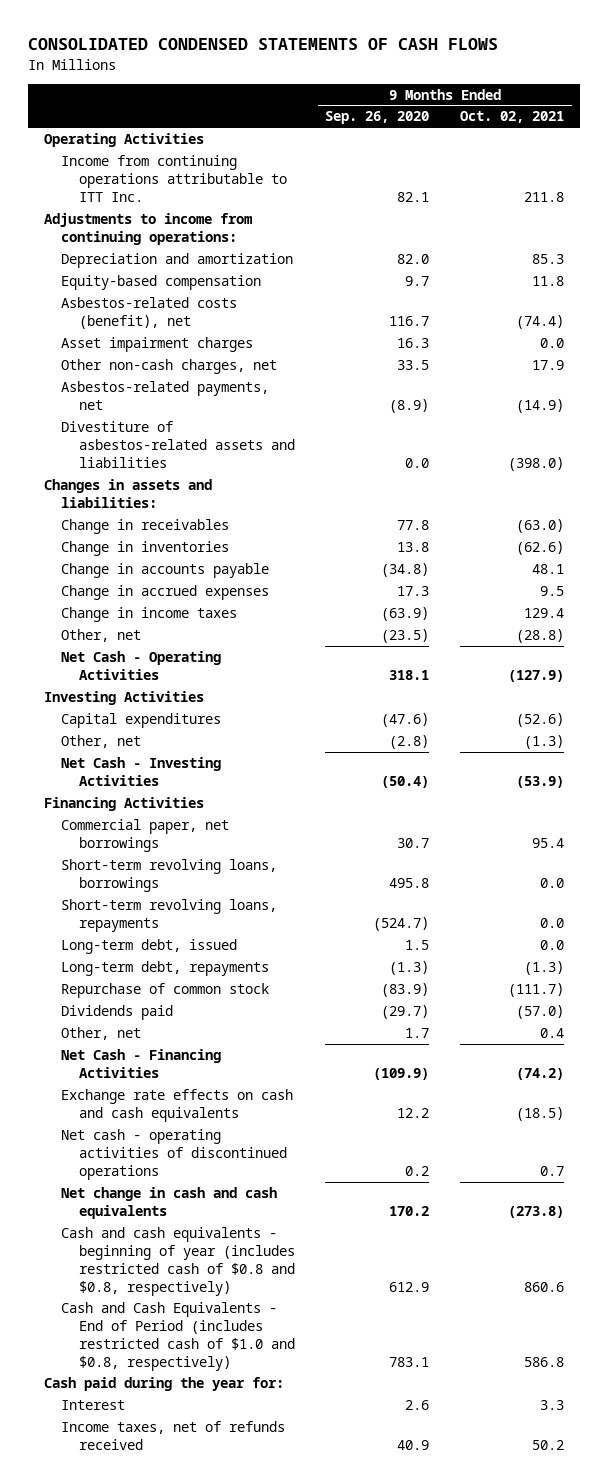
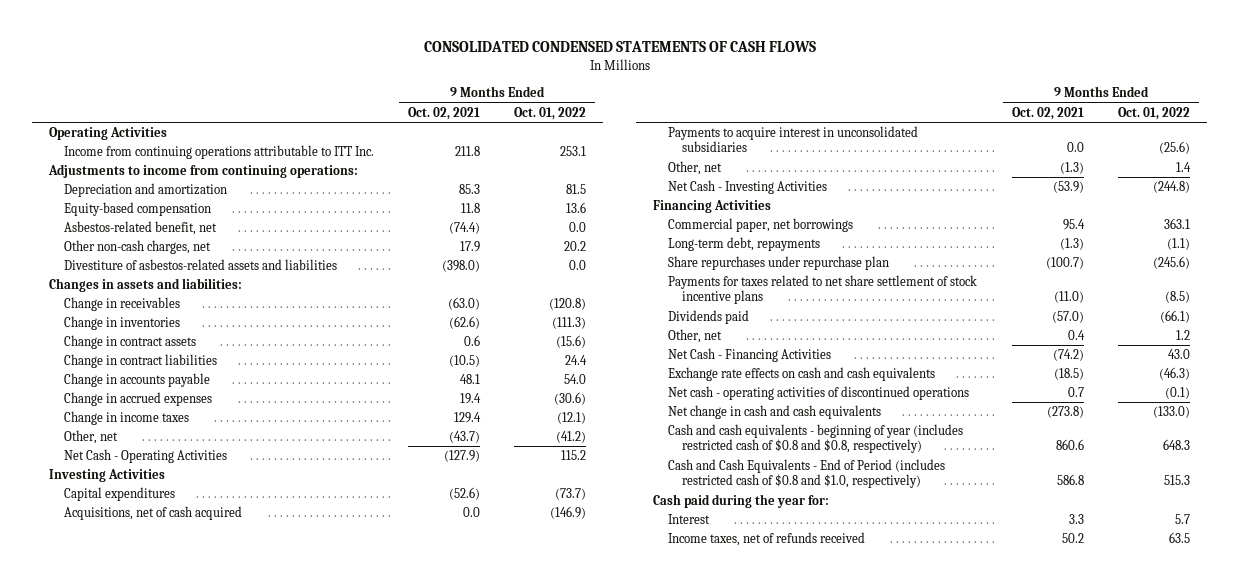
- | 9 Months Ended Sep. 26, 2020 | 9 Months Ended Oct. 02, 2021
+ | 9 Months Ended Oct. 02, 2021 | 9 Months Ended Oct. 01, 2022
- Asbestos-related costs (benefit), net | 116.7 | (74.4)
- Asset impairment charges | 16.3 | 0.0
+ Asbestos-related benefit, net | (74.4) | 0.0
- Asbestos-related payments, net | (8.9) | (14.9)
+ Change in contract assets | 0.6 | (15.6)
+ Change in contract liabilities | (10.5) | 24.4
- Change in accrued expenses | 17.3 | 9.5
+ Change in accrued expenses | 19.4 | (30.6)
- Other, net | (23.5) | (28.8)
+ Other, net | (43.7) | (41.2)
+ Acquisitions, net of cash acquired | 0.0 | (146.9)
+ Payments to acquire interest in unconsolidated subsidiaries | 0.0 | (25.6)
- Short-term revolving loans, borrowings | 495.8 | 0.0
- Short-term revolving loans, repayments | (524.7) | 0.0
- Long-term debt, issued | 1.5 | 0.0
- Repurchase of common stock | (83.9) | (111.7)
+ Share repurchases under repurchase plan | (100.7) | (245.6)
+ Payments for taxes related to net share settlement of stock incentive plans | (11.0) | (8.5)
- Cash and Cash Equivalents - End of Period (includes restricted cash of $1.0 and $0.8, respectively) | 783.1 | 586.8
+ Cash and Cash Equivalents - End of Period (includes restricted cash of $0.8 and $1.0, respectively) | 586.8 | 515.3

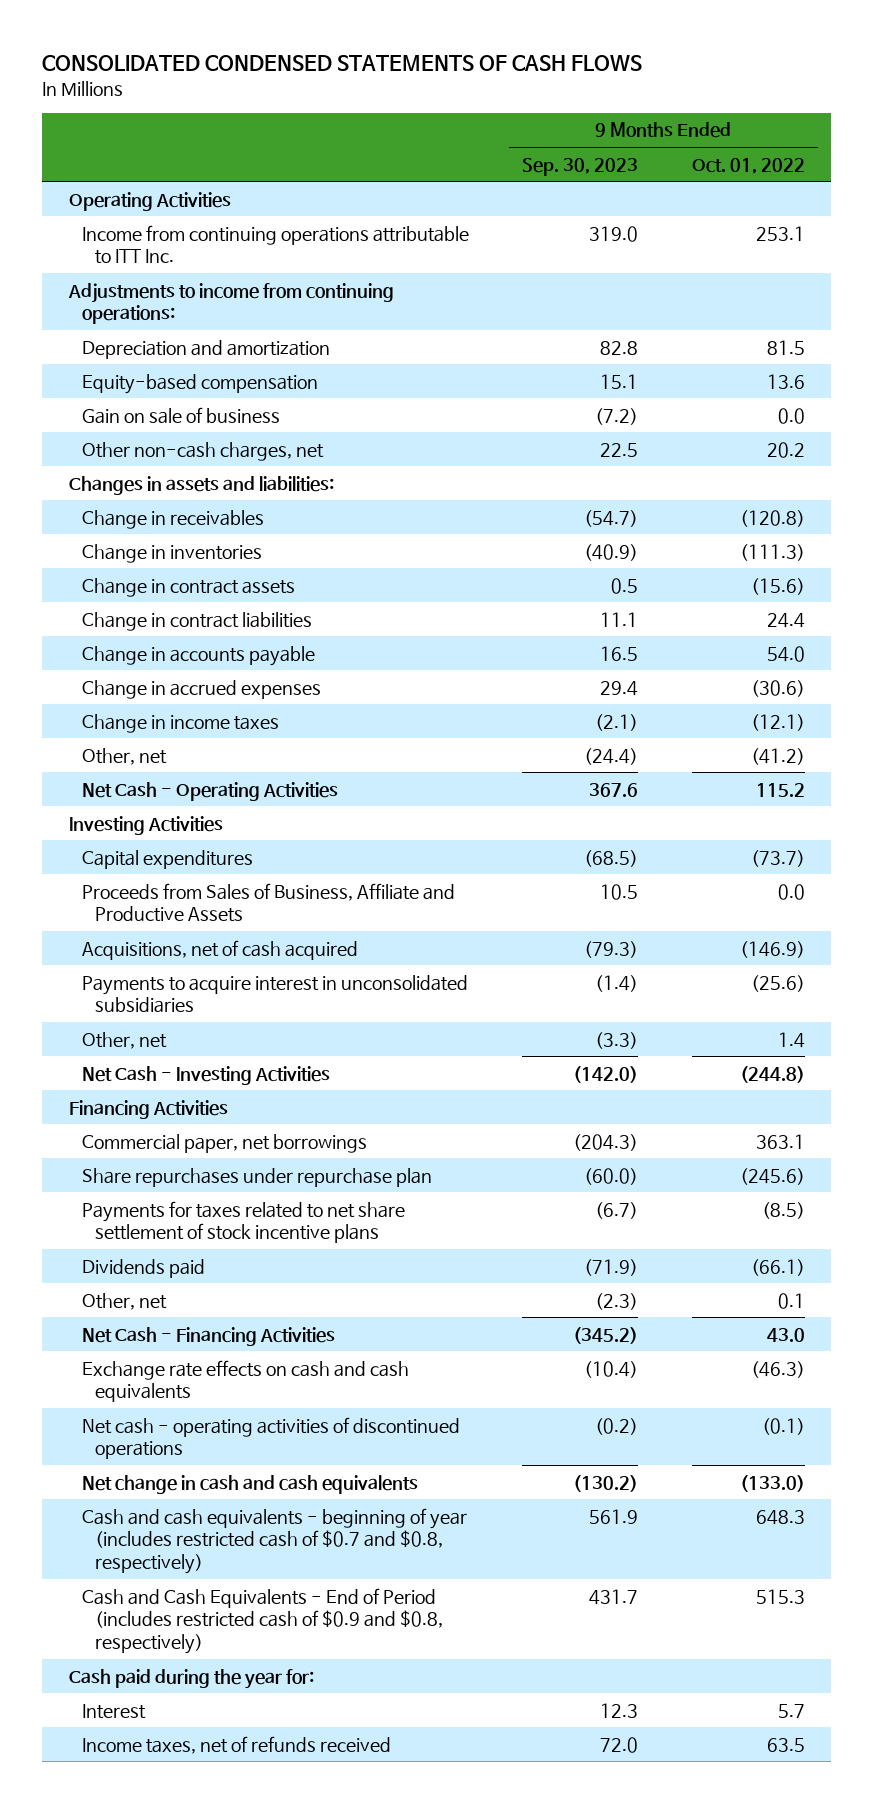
- | 9 Months Ended Oct. 02, 2021 | 9 Months Ended Oct. 01, 2022
+ | 9 Months Ended Sep. 30, 2023 | 9 Months Ended Oct. 01, 2022
- Asbestos-related benefit, net | (74.4) | 0.0
+ Gain on sale of business | (7.2) | 0.0
- Divestiture of asbestos-related assets and liabilities | (398.0) | 0.0
+ Proceeds from Sales of Business, Affiliate and Productive Assets | 10.5 | 0.0
- Long-term debt, repayments | (1.3) | (1.1)
- Other, net | 0.4 | 1.2
+ Other, net | (2.3) | 0.1
- Cash and cash equivalents - beginning of year (includes restricted cash of $0.8 and $0.8, respectively) | 860.6 | 648.3
- Cash and Cash Equivalents - End of Period (includes restricted cash of $0.8 and $1.0, respectively) | 586.8 | 515.3
+ Cash and cash equivalents - beginning of year (includes restricted cash of $0.7 and $0.8, respectively) | 561.9 | 648.3
+ Cash and Cash Equivalents - End of Period (includes restricted cash of $0.9 and $0.8, respectively) | 431.7 | 515.3

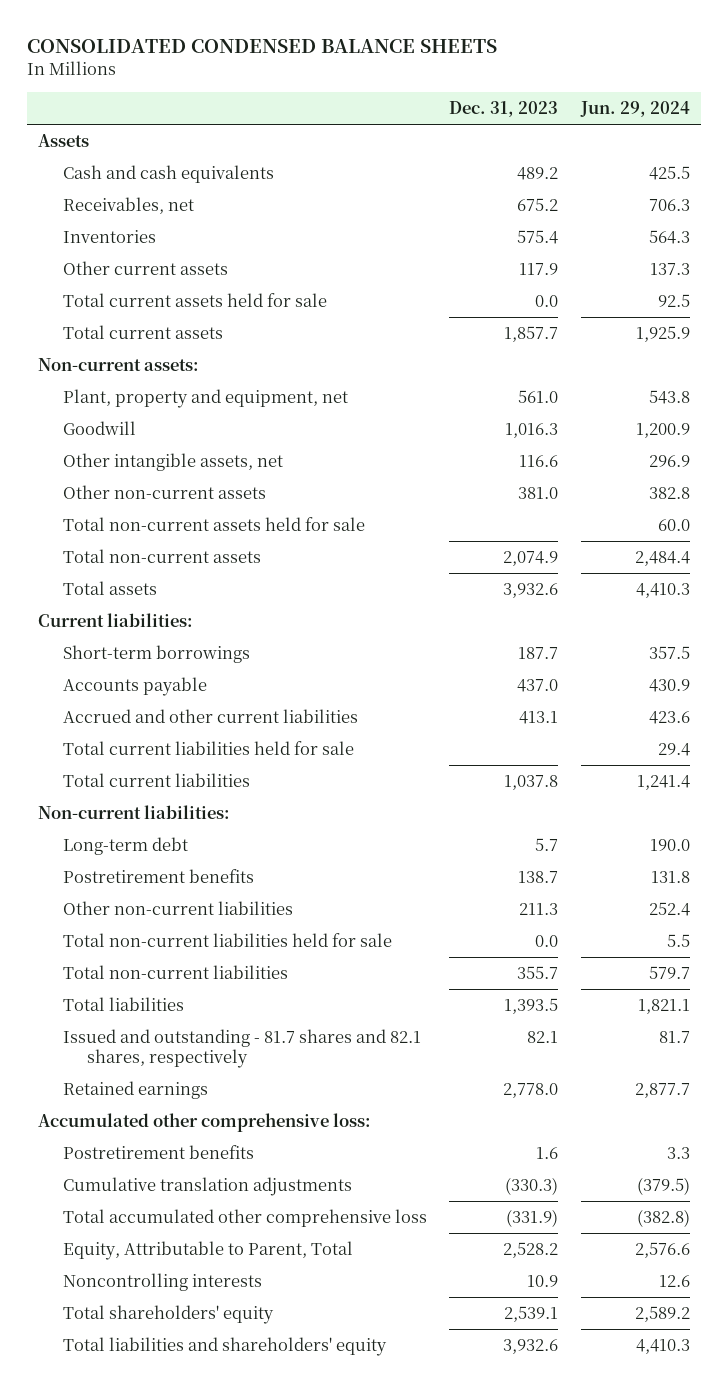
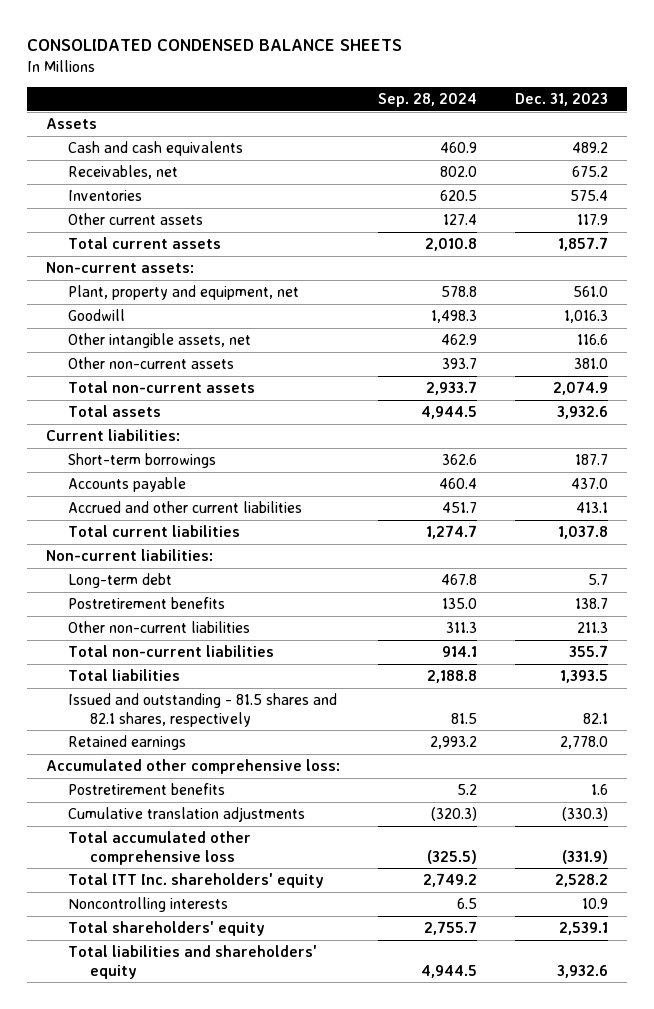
- | Dec. 31, 2023 | Jun. 29, 2024
+ | Sep. 28, 2024 | Dec. 31, 2023
- Total current assets held for sale | 0.0 | 92.5
- Total non-current assets held for sale | | 60.0
- Total current liabilities held for sale | | 29.4
- Total non-current liabilities held for sale | 0.0 | 5.5
- Issued and outstanding - 81.7 shares and 82.1 shares, respectively | 82.1 | 81.7
+ Issued and outstanding - 81.5 shares and 82.1 shares, respectively | 81.5 | 82.1
- Equity, Attributable to Parent, Total | 2,528.2 | 2,576.6
+ Total ITT Inc. shareholders' equity | 2,749.2 | 2,528.2

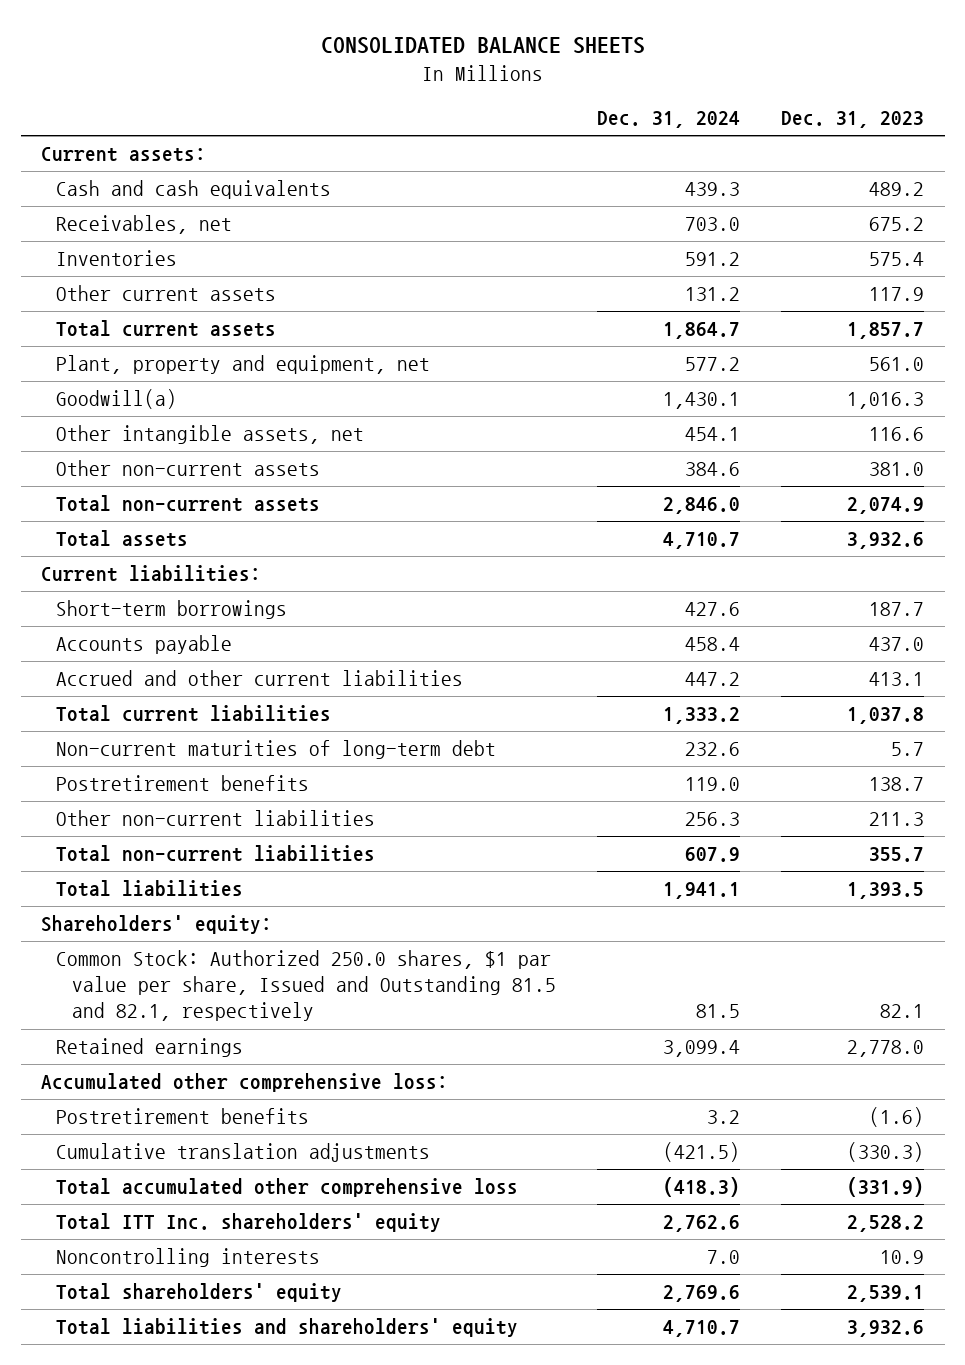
- CONSOLIDATED CONDENSED BALANCE SHEETS
+ CONSOLIDATED BALANCE SHEETS
- | Sep. 28, 2024 | Dec. 31, 2023
+ | Dec. 31, 2024 | Dec. 31, 2023
- Assets
+ Current assets:
- Non-current assets:
- Goodwill | 1,498.3 | 1,016.3
+ Goodwill(a) | 1,430.1 | 1,016.3
- Non-current liabilities:
- Long-term debt | 467.8 | 5.7
+ Non-current maturities of long-term debt | 232.6 | 5.7
- Issued and outstanding - 81.5 shares and 82.1 shares, respectively | 81.5 | 82.1
+ Shareholders' equity:
+ Common Stock: Authorized 250.0 shares, $1 par value per share, Issued and Outstanding 81.5 and 82.1, respectively | 81.5 | 82.1
- Postretirement benefits | 5.2 | 1.6
+ Postretirement benefits | 3.2 | (1.6)

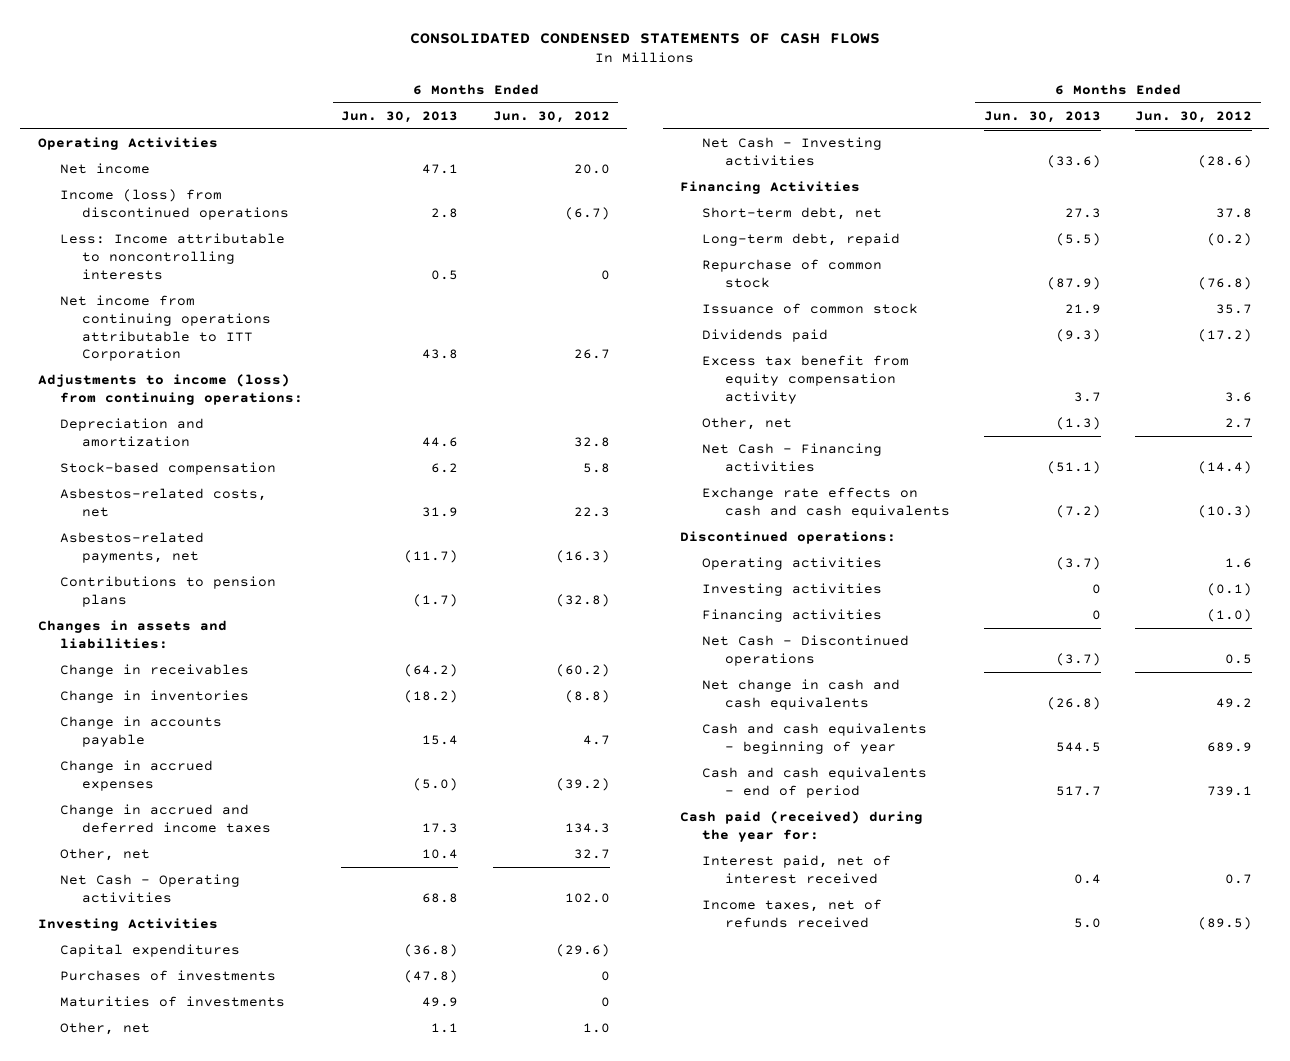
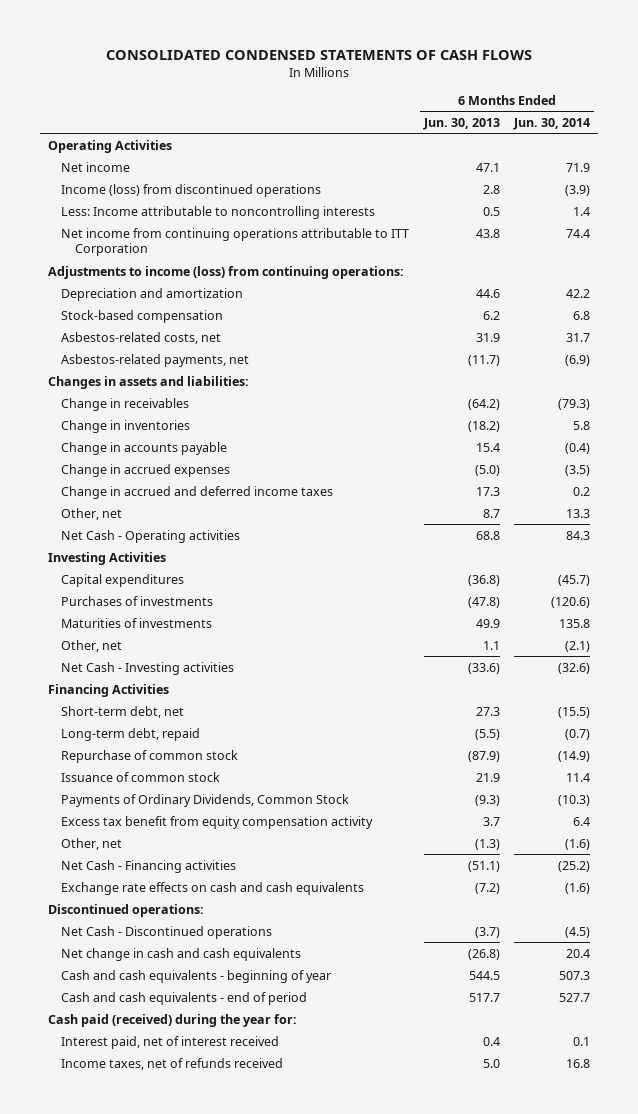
- | 6 Months Ended Jun. 30, 2013 | 6 Months Ended Jun. 30, 2012
+ | 6 Months Ended Jun. 30, 2013 | 6 Months Ended Jun. 30, 2014
- Contributions to pension plans | (1.7) | (32.8)
- Other, net | 10.4 | 32.7
+ Other, net | 8.7 | 13.3
- Dividends paid | (9.3) | (17.2)
+ Payments of Ordinary Dividends, Common Stock | (9.3) | (10.3)
- Operating activities | (3.7) | 1.6
- Investing activities | 0 | (0.1)
- Financing activities | 0 | (1.0)

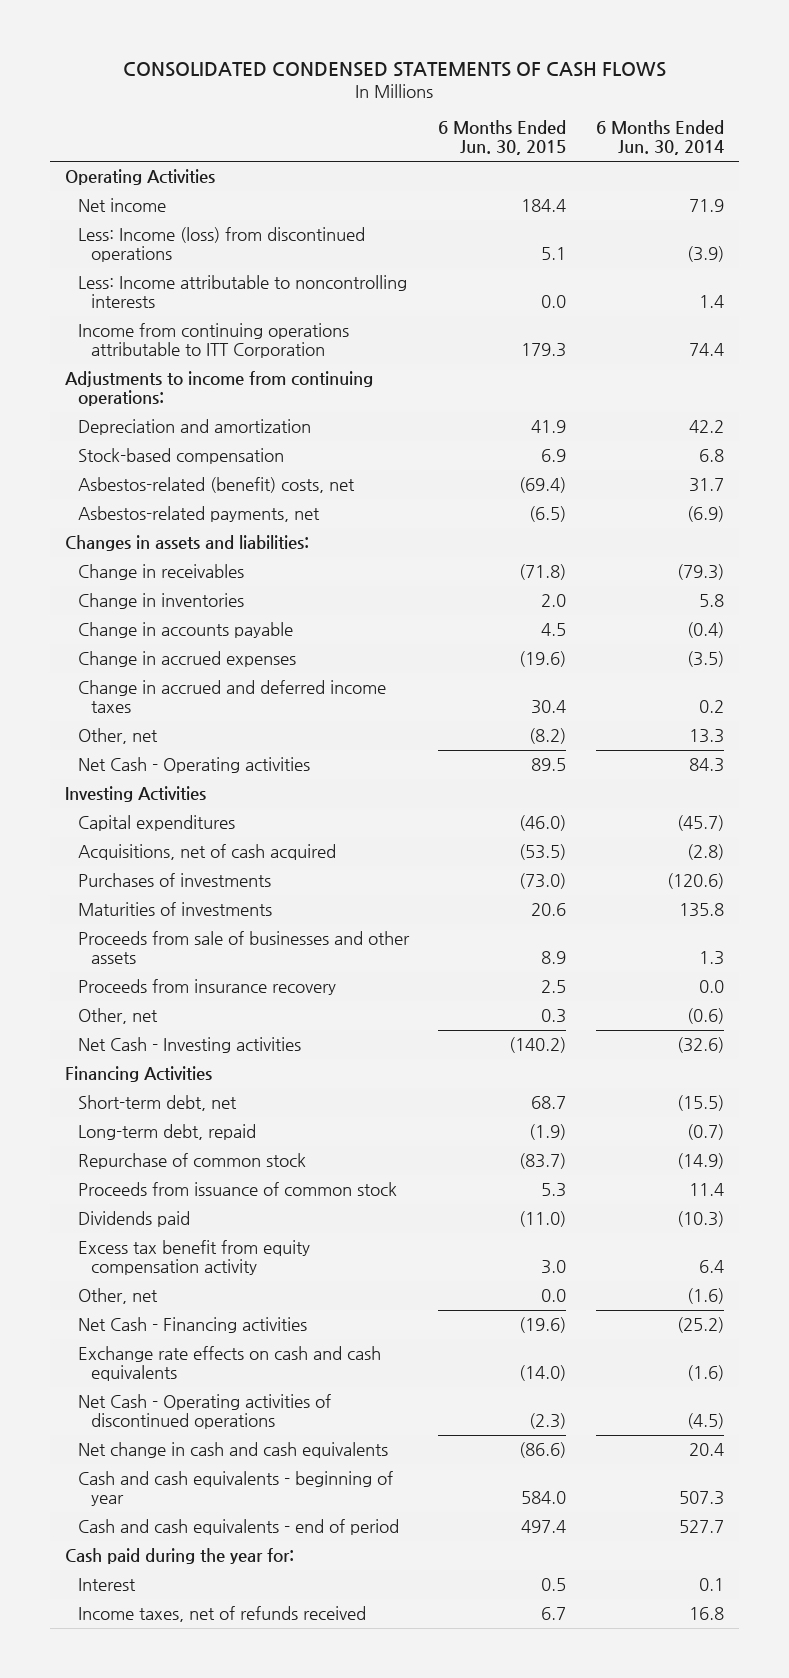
- | 6 Months Ended Jun. 30, 2013 | 6 Months Ended Jun. 30, 2014
+ | 6 Months Ended Jun. 30, 2015 | 6 Months Ended Jun. 30, 2014
- Income (loss) from discontinued operations | 2.8 | (3.9)
+ Less: Income (loss) from discontinued operations | 5.1 | (3.9)
- Net income from continuing operations attributable to ITT Corporation | 43.8 | 74.4
- Adjustments to income (loss) from continuing operations:
+ Income from continuing operations attributable to ITT Corporation | 179.3 | 74.4
+ Adjustments to income from continuing operations:
- Asbestos-related costs, net | 31.9 | 31.7
+ Asbestos-related (benefit) costs, net | (69.4) | 31.7
+ Acquisitions, net of cash acquired | (53.5) | (2.8)
- Other, net | 1.1 | (2.1)
+ Proceeds from sale of businesses and other assets | 8.9 | 1.3
+ Proceeds from insurance recovery | 2.5 | 0.0
+ Other, net | 0.3 | (0.6)
- Issuance of common stock | 21.9 | 11.4
- Payments of Ordinary Dividends, Common Stock | (9.3) | (10.3)
+ Proceeds from issuance of common stock | 5.3 | 11.4
+ Dividends paid | (11.0) | (10.3)
- Discontinued operations:
- Net Cash - Discontinued operations | (3.7) | (4.5)
+ Net Cash - Operating activities of discontinued operations | (2.3) | (4.5)
- Cash paid (received) during the year for:
- Interest paid, net of interest received | 0.4 | 0.1
+ Cash paid during the year for:
+ Interest | 0.5 | 0.1

